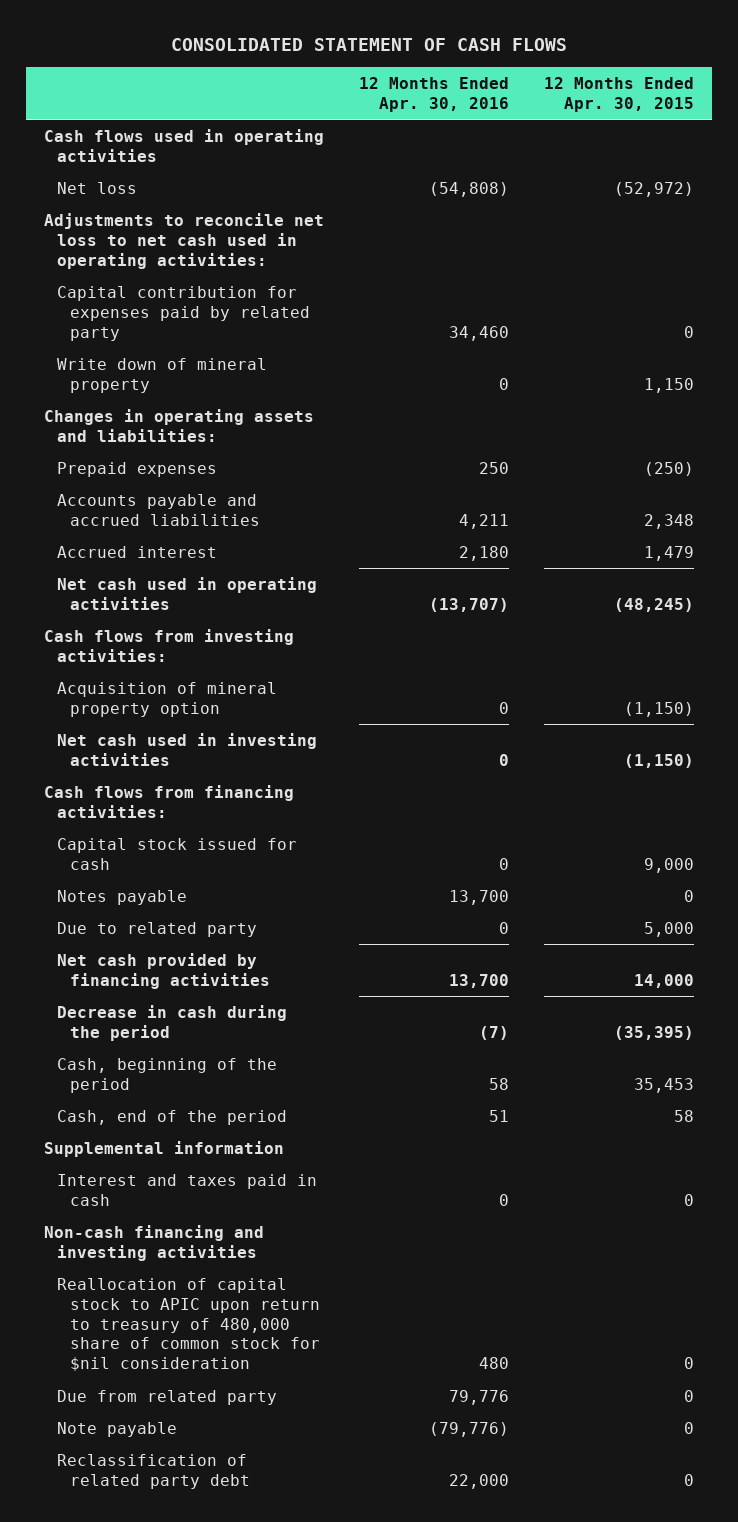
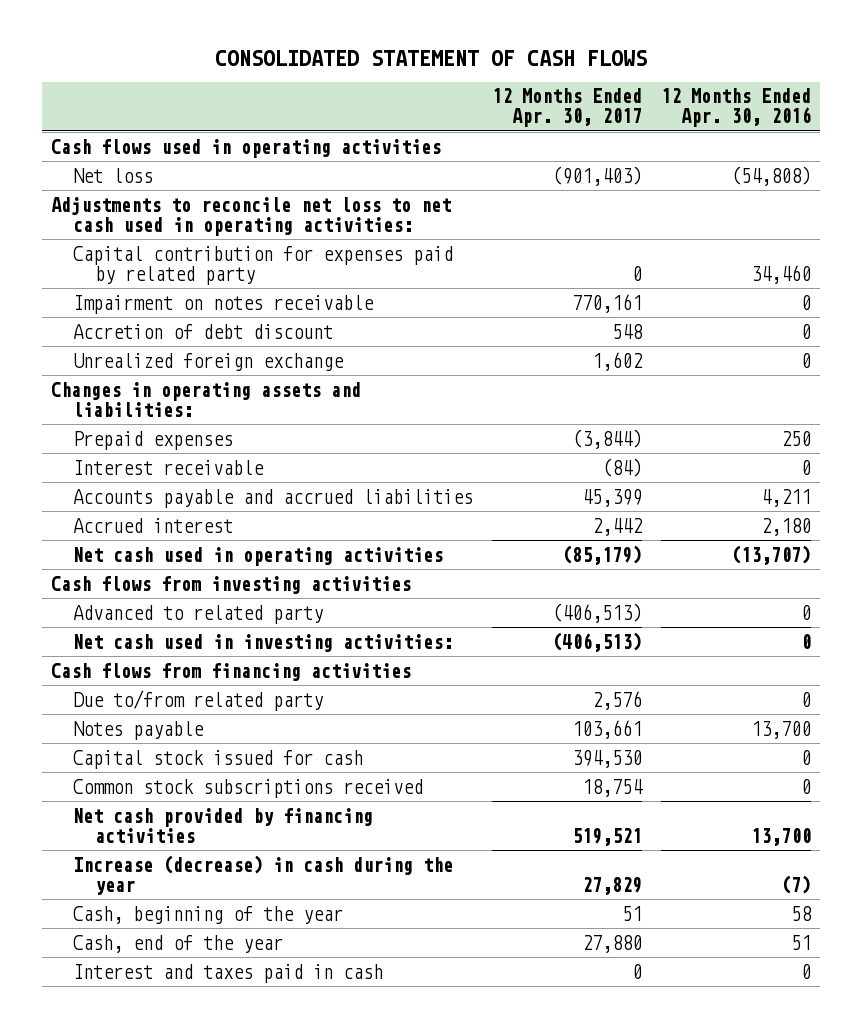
- | 12 Months Ended Apr. 30, 2016 | 12 Months Ended Apr. 30, 2015
+ | 12 Months Ended Apr. 30, 2017 | 12 Months Ended Apr. 30, 2016
- Write down of mineral property | 0 | 1,150
+ Impairment on notes receivable | 770,161 | 0
+ Accretion of debt discount | 548 | 0
+ Unrealized foreign exchange | 1,602 | 0
+ Interest receivable | (84) | 0
- Cash flows from investing activities:
- Acquisition of mineral property option | 0 | (1,150)
- Net cash used in investing activities | 0 | (1,150)
- Cash flows from financing activities:
+ Cash flows from investing activities
+ Advanced to related party | (406,513) | 0
+ Net cash used in investing activities: | (406,513) | 0
+ Cash flows from financing activities
+ Due to/from related party | 2,576 | 0
- Due to related party | 0 | 5,000
moved down: Capital stock issued for cash | 394,530 | 0
+ Common stock subscriptions received | 18,754 | 0
- Decrease in cash during the period | (7) | (35,395)
- Cash, beginning of the period | 58 | 35,453
- Cash, end of the period | 51 | 58
- Supplemental information
+ Increase (decrease) in cash during the year | 27,829 | (7)
+ Cash, beginning of the year | 51 | 58
+ Cash, end of the year | 27,880 | 51
- Non-cash financing and investing activities
- Reallocation of capital stock to APIC upon return to treasury of 480,000 share of common stock for $nil consideration | 480 | 0
- Due from related party | 79,776 | 0
- Note payable | (79,776) | 0
- Reclassification of related party debt | 22,000 | 0

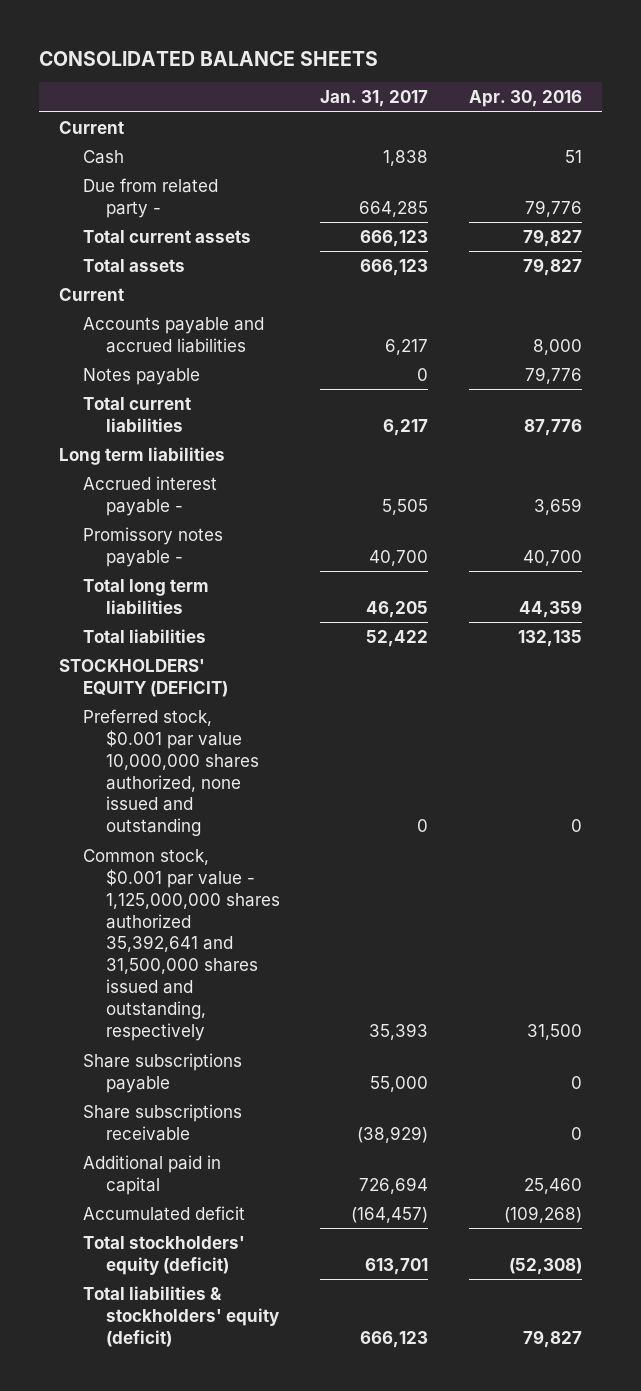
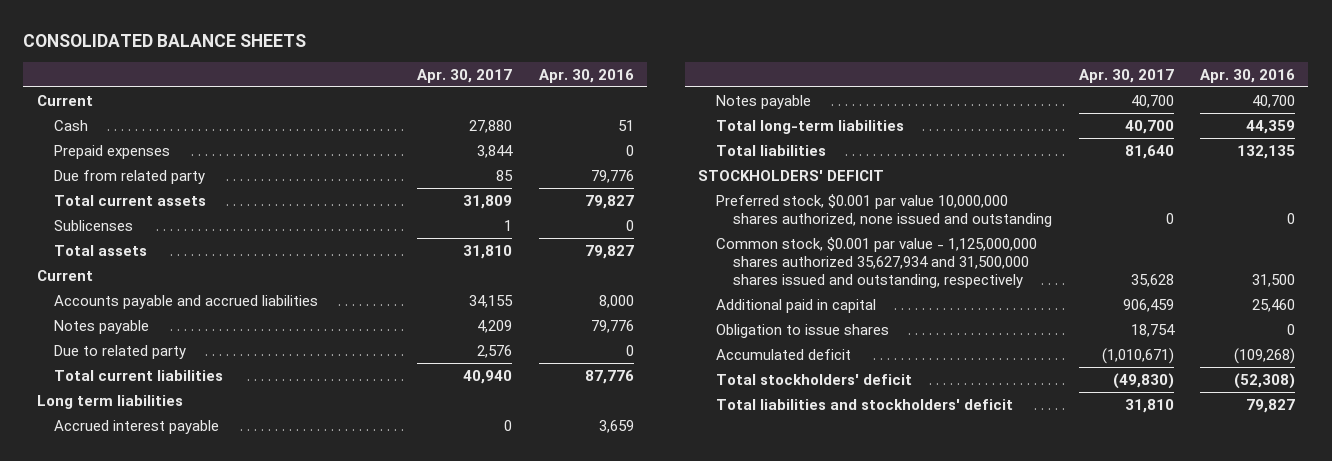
- | Jan. 31, 2017 | Apr. 30, 2016
+ | Apr. 30, 2017 | Apr. 30, 2016
- Due from related party - | 664,285 | 79,776
+ Prepaid expenses | 3,844 | 0
+ Due from related party | 85 | 79,776
+ Sublicenses | 1 | 0
+ Due to related party | 2,576 | 0
- Accrued interest payable - | 5,505 | 3,659
- Promissory notes payable - | 40,700 | 40,700
- Total long term liabilities | 46,205 | 44,359
+ Accrued interest payable | 0 | 3,659
+ Notes payable | 40,700 | 40,700
+ Total long-term liabilities | 40,700 | 44,359
- STOCKHOLDERS' EQUITY (DEFICIT)
+ STOCKHOLDERS' DEFICIT
- Common stock, $0.001 par value - 1,125,000,000 shares authorized 35,392,641 and 31,500,000 shares issued and outstanding, respectively | 35,393 | 31,500
- Share subscriptions payable | 55,000 | 0
- Share subscriptions receivable | (38,929) | 0
+ Common stock, $0.001 par value - 1,125,000,000 shares authorized 35,627,934 and 31,500,000 shares issued and outstanding, respectively | 35,628 | 31,500
+ Obligation to issue shares | 18,754 | 0
- Total stockholders' equity (deficit) | 613,701 | (52,308)
- Total liabilities & stockholders' equity (deficit) | 666,123 | 79,827
+ Total stockholders' deficit | (49,830) | (52,308)
+ Total liabilities and stockholders' deficit | 31,810 | 79,827

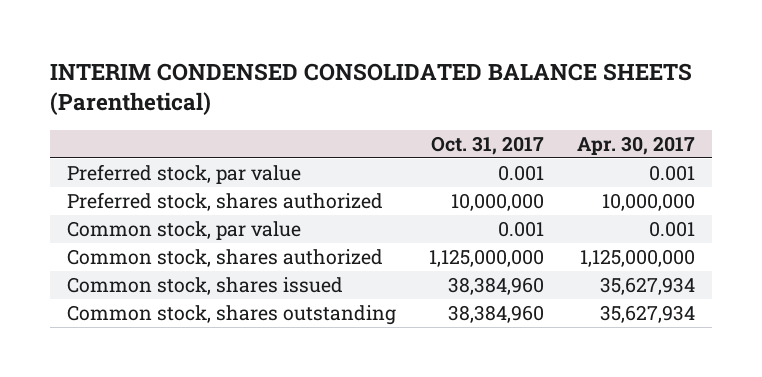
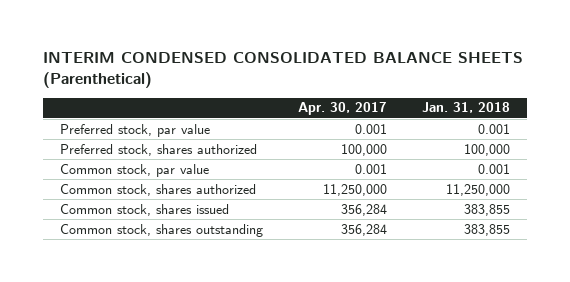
- | Oct. 31, 2017 | Apr. 30, 2017
+ | Apr. 30, 2017 | Jan. 31, 2018
- Preferred stock, shares authorized | 10,000,000 | 10,000,000
+ Preferred stock, shares authorized | 100,000 | 100,000
- Common stock, shares authorized | 1,125,000,000 | 1,125,000,000
- Common stock, shares issued | 38,384,960 | 35,627,934
- Common stock, shares outstanding | 38,384,960 | 35,627,934
+ Common stock, shares authorized | 11,250,000 | 11,250,000
+ Common stock, shares issued | 356,284 | 383,855
+ Common stock, shares outstanding | 356,284 | 383,855

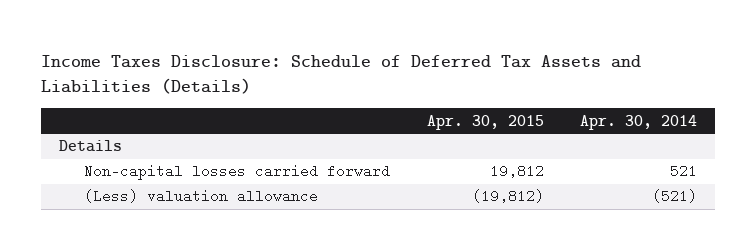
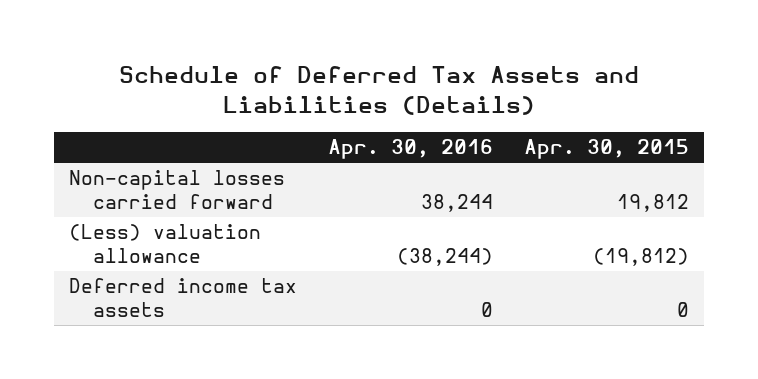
- Income Taxes Disclosure: Schedule of Deferred Tax Assets and Liabilities (Details)
+ Schedule of Deferred Tax Assets and Liabilities (Details)
- | Apr. 30, 2015 | Apr. 30, 2014
+ | Apr. 30, 2016 | Apr. 30, 2015
- Details
+ Deferred income tax assets | 0 | 0

